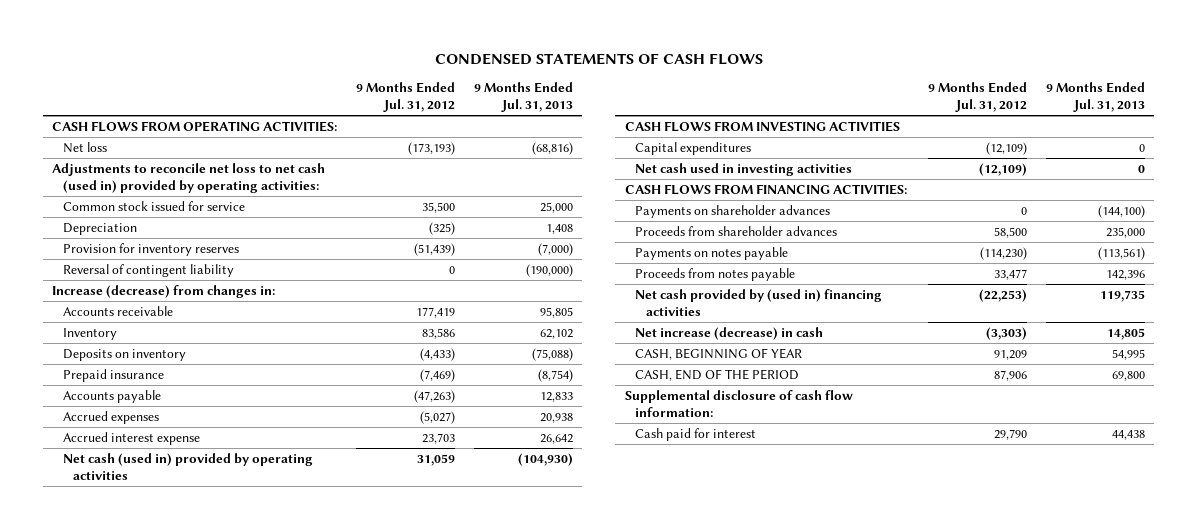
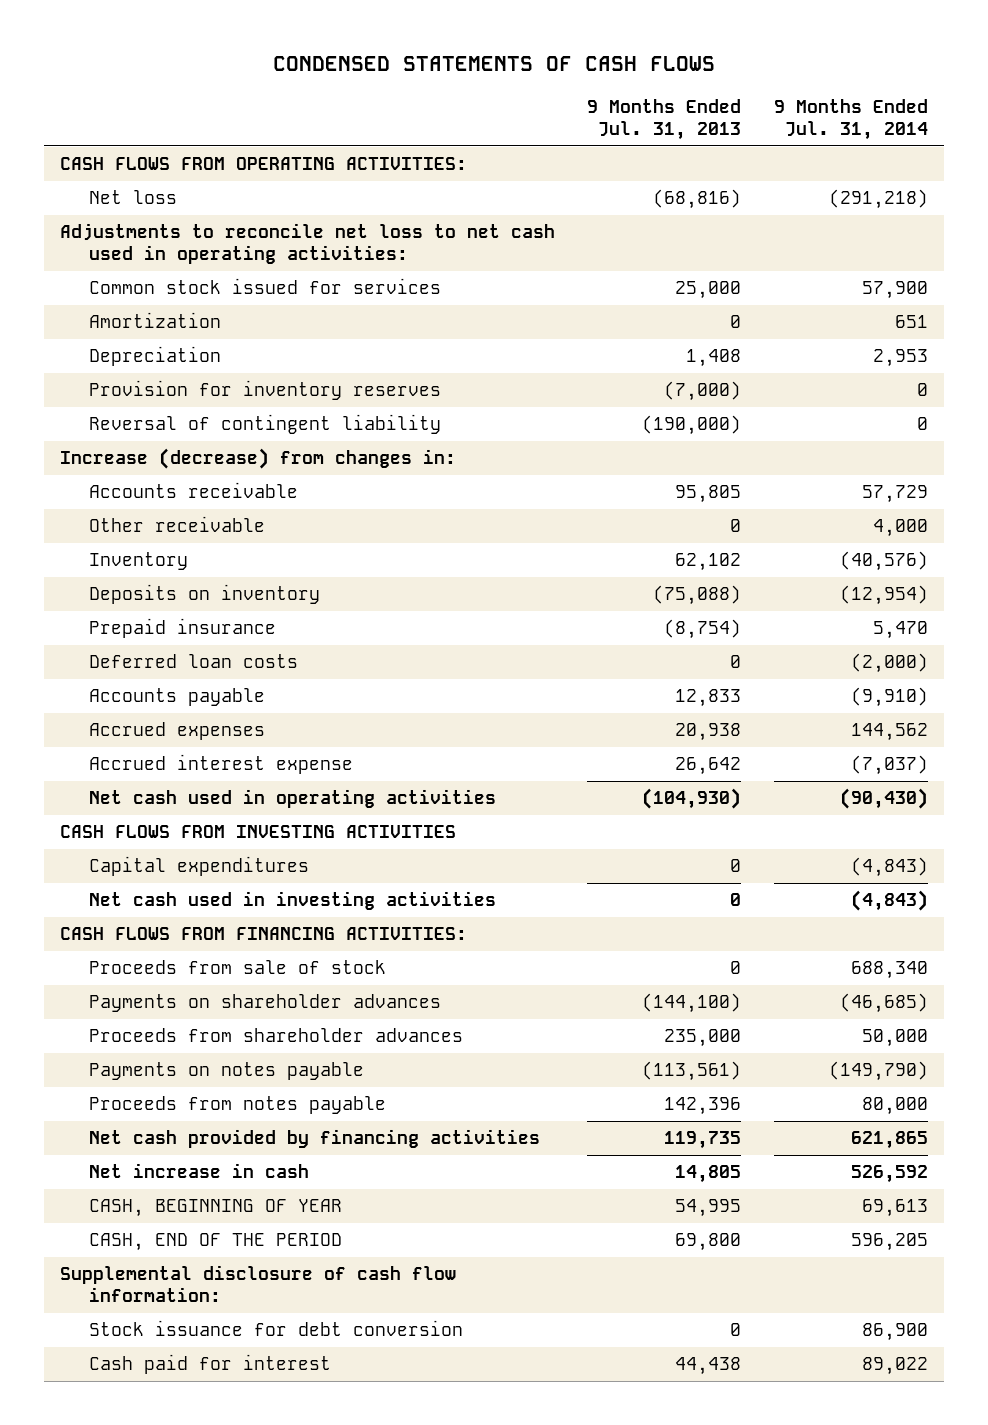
- | 9 Months Ended Jul. 31, 2012 | 9 Months Ended Jul. 31, 2013
+ | 9 Months Ended Jul. 31, 2013 | 9 Months Ended Jul. 31, 2014
- Adjustments to reconcile net loss to net cash (used in) provided by operating activities:
- Common stock issued for service | 35,500 | 25,000
+ Adjustments to reconcile net loss to net cash used in operating activities:
+ Common stock issued for services | 25,000 | 57,900
+ Amortization | 0 | 651
+ Other receivable | 0 | 4,000
+ Deferred loan costs | 0 | (2,000)
- Net cash (used in) provided by operating activities | 31,059 | (104,930)
+ Net cash used in operating activities | (104,930) | (90,430)
+ Proceeds from sale of stock | 0 | 688,340
- Net cash provided by (used in) financing activities | (22,253) | 119,735
- Net increase (decrease) in cash | (3,303) | 14,805
+ Net cash provided by financing activities | 119,735 | 621,865
+ Net increase in cash | 14,805 | 526,592
+ Stock issuance for debt conversion | 0 | 86,900

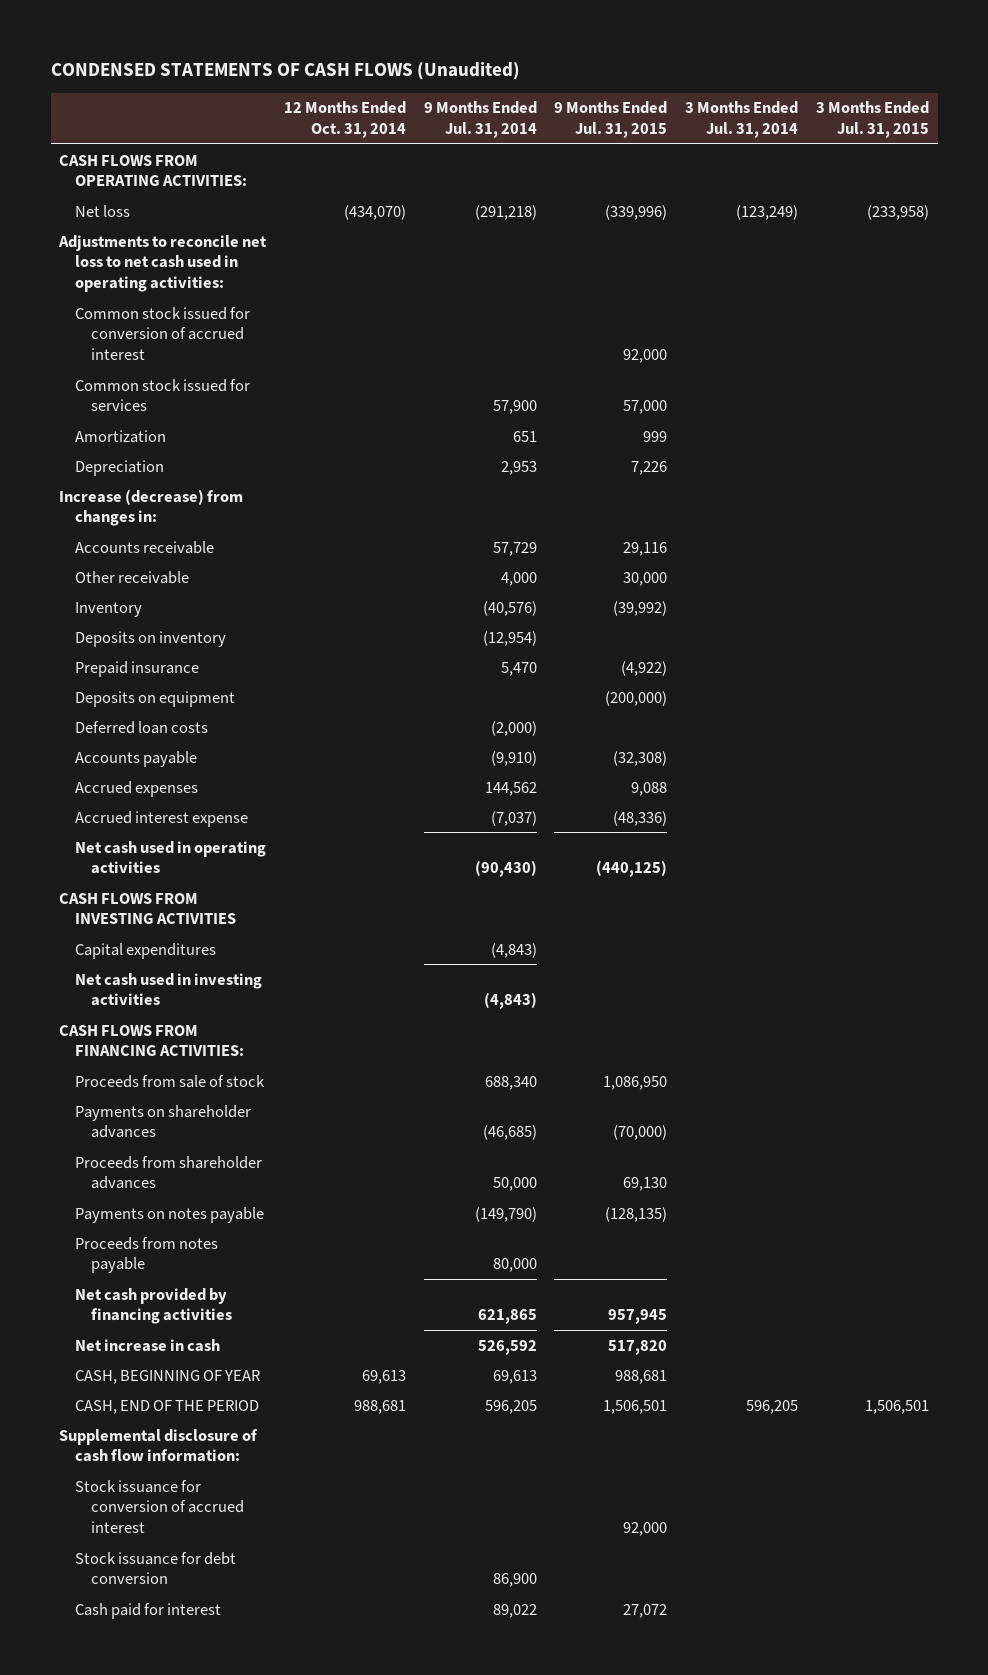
- CONDENSED STATEMENTS OF CASH FLOWS
+ CONDENSED STATEMENTS OF CASH FLOWS (Unaudited)
- | 9 Months Ended Jul. 31, 2013 | 9 Months Ended Jul. 31, 2014
+ | 12 Months Ended Oct. 31, 2014 | 9 Months Ended Jul. 31, 2014 | 9 Months Ended Jul. 31, 2015 | 3 Months Ended Jul. 31, 2014 | 3 Months Ended Jul. 31, 2015
+ Common stock issued for conversion of accrued interest | | | 92,000 | |
- Provision for inventory reserves | (7,000) | 0
- Reversal of contingent liability | (190,000) | 0
+ Deposits on equipment | | | (200,000) | |
+ Stock issuance for conversion of accrued interest | | | 92,000 | |

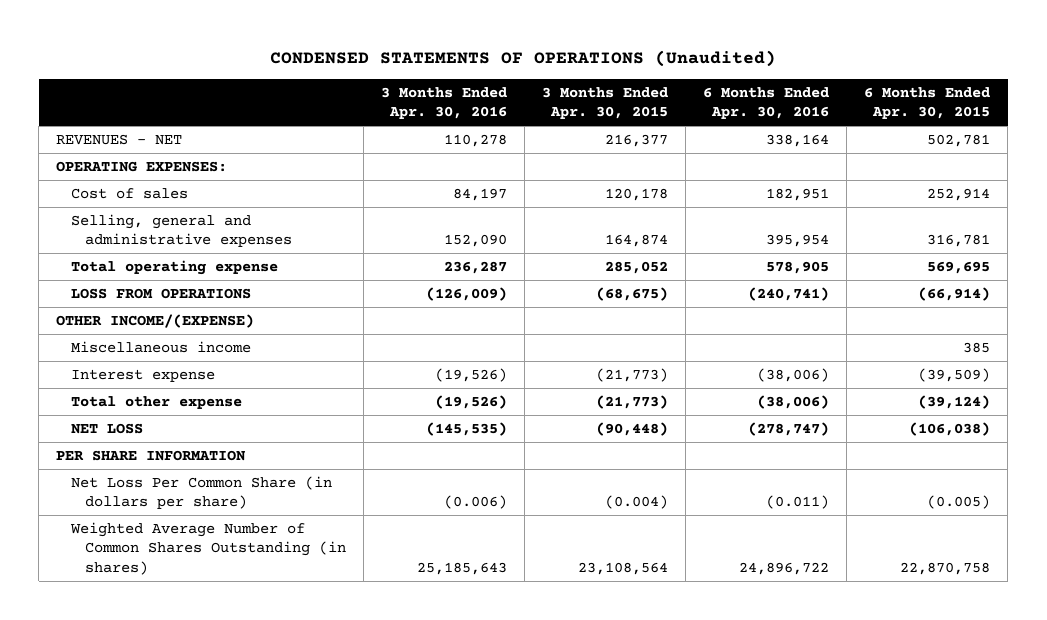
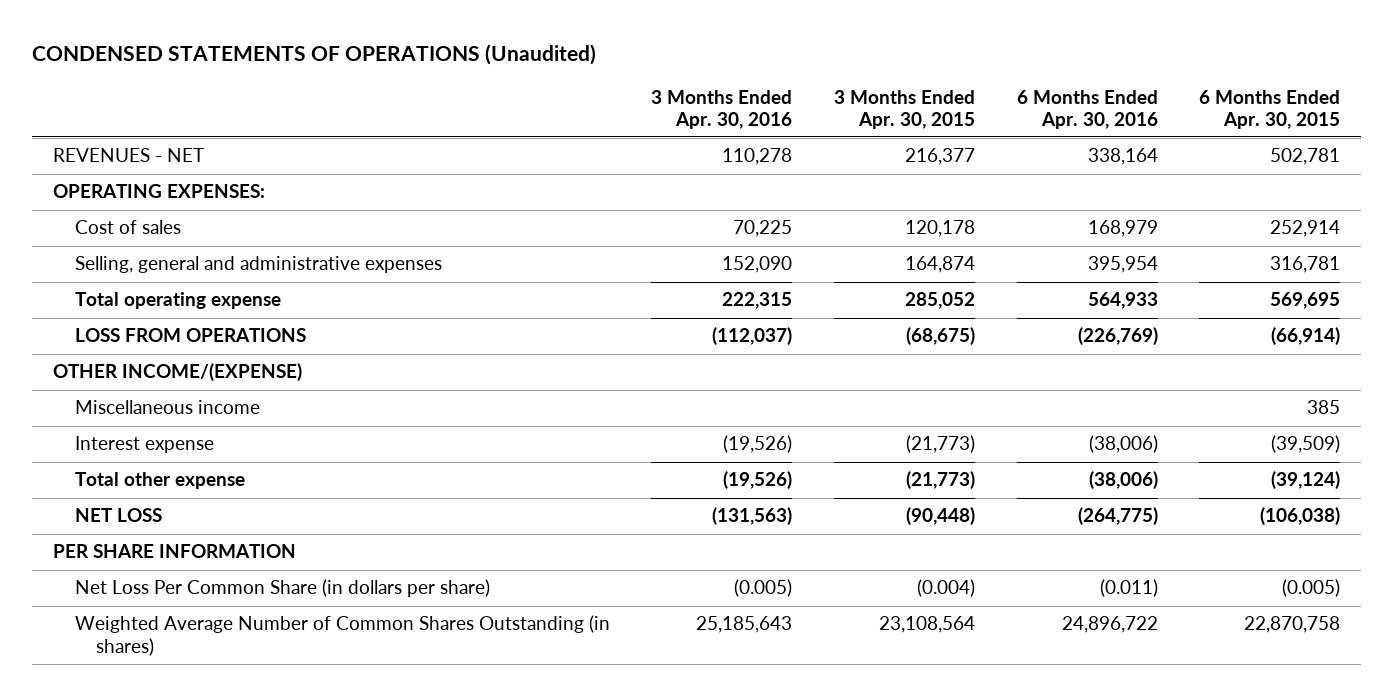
- Cost of sales | 84,197 | 120,178 | 182,951 | 252,914
+ Cost of sales | 70,225 | 120,178 | 168,979 | 252,914
- Total operating expense | 236,287 | 285,052 | 578,905 | 569,695
- LOSS FROM OPERATIONS | (126,009) | (68,675) | (240,741) | (66,914)
+ Total operating expense | 222,315 | 285,052 | 564,933 | 569,695
+ LOSS FROM OPERATIONS | (112,037) | (68,675) | (226,769) | (66,914)
- NET LOSS | (145,535) | (90,448) | (278,747) | (106,038)
+ NET LOSS | (131,563) | (90,448) | (264,775) | (106,038)
- Net Loss Per Common Share (in dollars per share) | (0.006) | (0.004) | (0.011) | (0.005)
+ Net Loss Per Common Share (in dollars per share) | (0.005) | (0.004) | (0.011) | (0.005)

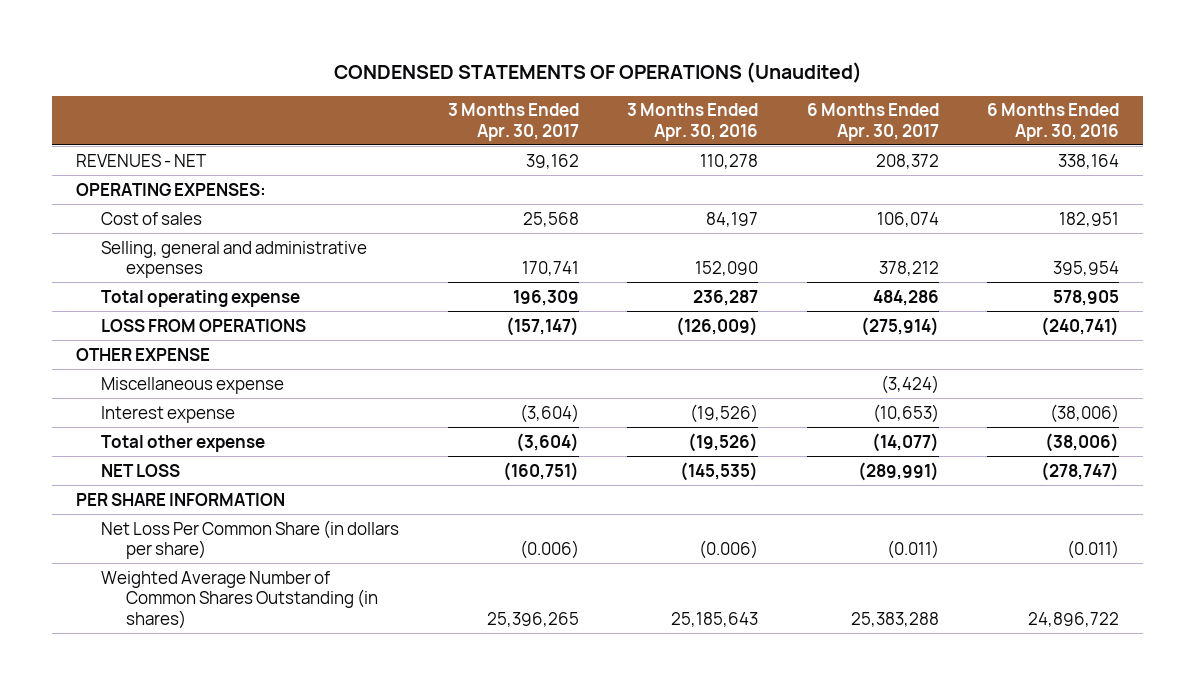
- | 3 Months Ended Apr. 30, 2016 | 3 Months Ended Apr. 30, 2015 | 6 Months Ended Apr. 30, 2016 | 6 Months Ended Apr. 30, 2015
+ | 3 Months Ended Apr. 30, 2017 | 3 Months Ended Apr. 30, 2016 | 6 Months Ended Apr. 30, 2017 | 6 Months Ended Apr. 30, 2016
- Cost of sales | 70,225 | 120,178 | 168,979 | 252,914
+ Cost of sales | 25,568 | 84,197 | 106,074 | 182,951
- Total operating expense | 222,315 | 285,052 | 564,933 | 569,695
- LOSS FROM OPERATIONS | (112,037) | (68,675) | (226,769) | (66,914)
- OTHER INCOME/(EXPENSE)
- Miscellaneous income | | | | 385
+ Total operating expense | 196,309 | 236,287 | 484,286 | 578,905
+ LOSS FROM OPERATIONS | (157,147) | (126,009) | (275,914) | (240,741)
+ OTHER EXPENSE
+ Miscellaneous expense | | | (3,424) |
- NET LOSS | (131,563) | (90,448) | (264,775) | (106,038)
+ NET LOSS | (160,751) | (145,535) | (289,991) | (278,747)
- Net Loss Per Common Share (in dollars per share) | (0.005) | (0.004) | (0.011) | (0.005)
+ Net Loss Per Common Share (in dollars per share) | (0.006) | (0.006) | (0.011) | (0.011)

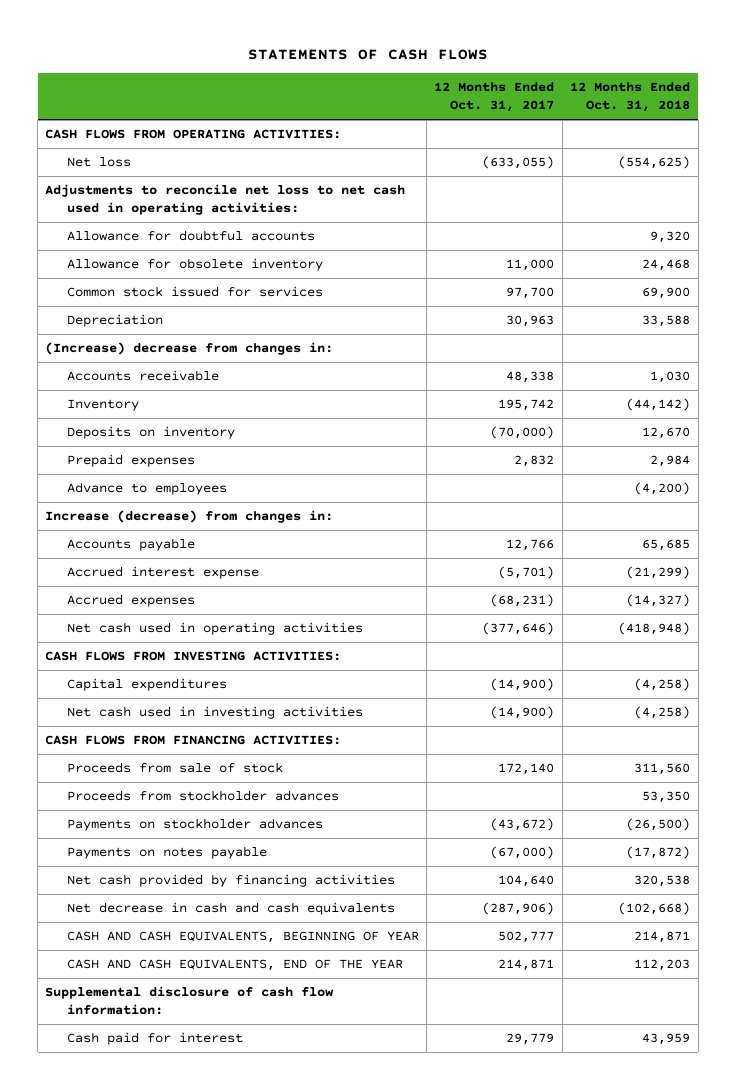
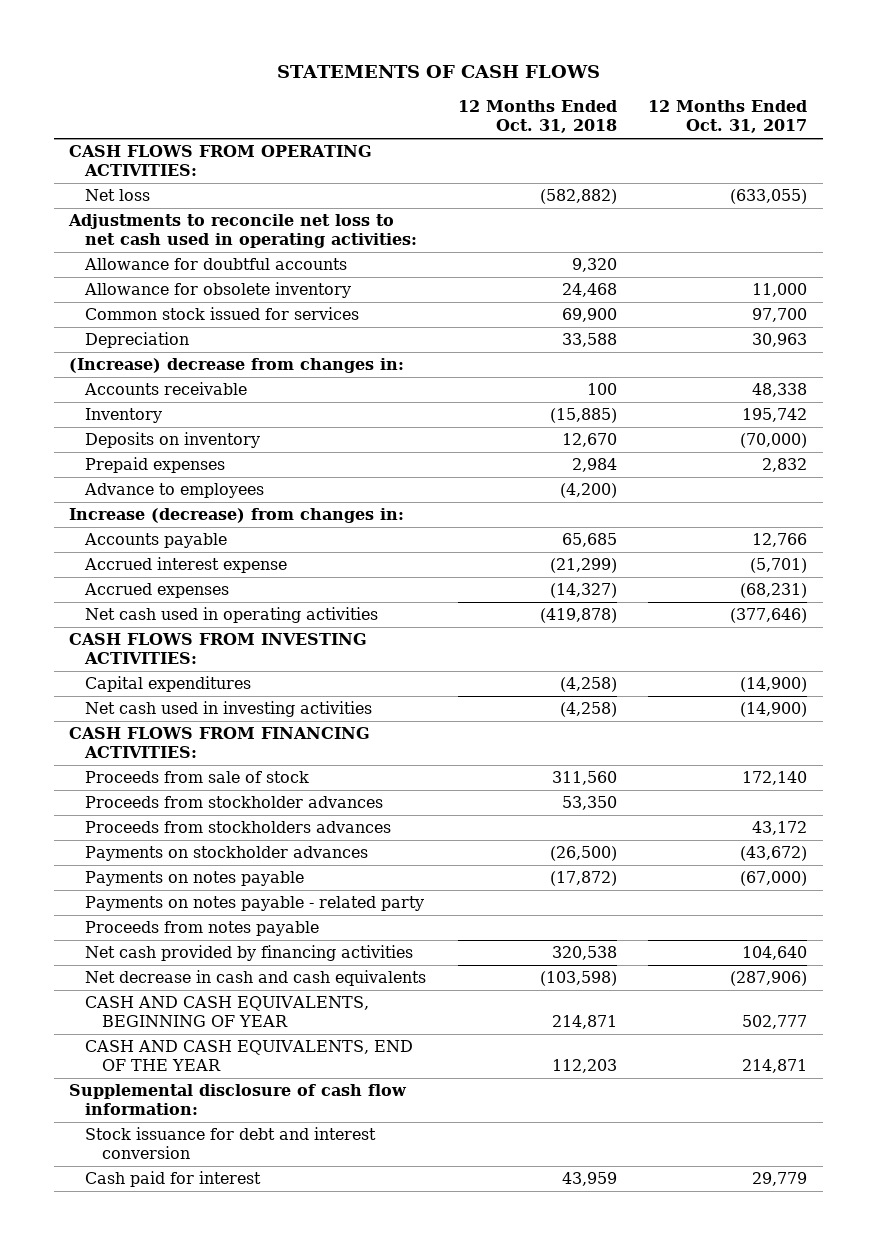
- | 12 Months Ended Oct. 31, 2017 | 12 Months Ended Oct. 31, 2018
+ | 12 Months Ended Oct. 31, 2018 | 12 Months Ended Oct. 31, 2017
- Net loss | (633,055) | (554,625)
+ Net loss | (582,882) | (633,055)
- Accounts receivable | 48,338 | 1,030
- Inventory | 195,742 | (44,142)
+ Accounts receivable | 100 | 48,338
+ Inventory | (15,885) | 195,742
- Net cash used in operating activities | (377,646) | (418,948)
+ Net cash used in operating activities | (419,878) | (377,646)
+ Proceeds from stockholders advances | | 43,172
+ Payments on notes payable - related party
+ Proceeds from notes payable
- Net decrease in cash and cash equivalents | (287,906) | (102,668)
+ Net decrease in cash and cash equivalents | (103,598) | (287,906)
+ Stock issuance for debt and interest conversion

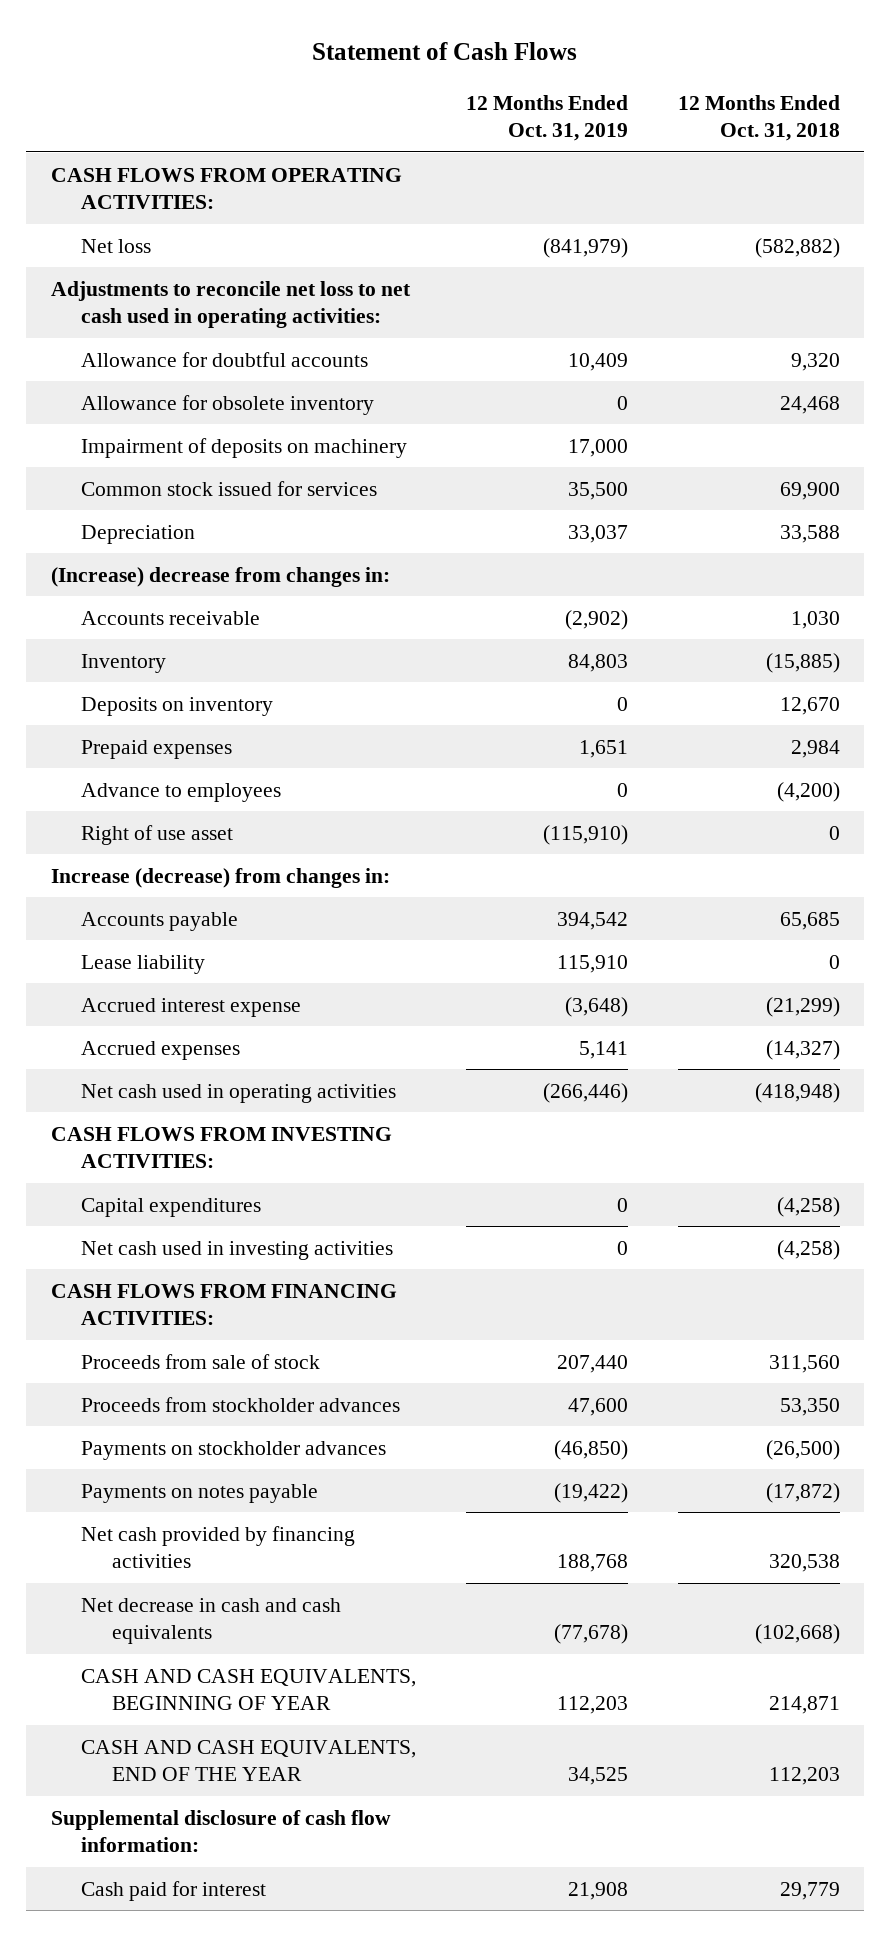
- STATEMENTS OF CASH FLOWS
+ Statement of Cash Flows
- | 12 Months Ended Oct. 31, 2018 | 12 Months Ended Oct. 31, 2017
+ | 12 Months Ended Oct. 31, 2019 | 12 Months Ended Oct. 31, 2018
+ Impairment of deposits on machinery | 17,000 |
- Accounts receivable | 100 | 48,338
+ Accounts receivable | (2,902) | 1,030
+ Right of use asset | (115,910) | 0
+ Lease liability | 115,910 | 0
- Net cash used in operating activities | (419,878) | (377,646)
+ Net cash used in operating activities | (266,446) | (418,948)
- Proceeds from stockholders advances | | 43,172
- Payments on notes payable - related party
- Proceeds from notes payable
- Net decrease in cash and cash equivalents | (103,598) | (287,906)
+ Net decrease in cash and cash equivalents | (77,678) | (102,668)
- Stock issuance for debt and interest conversion
- Cash paid for interest | 43,959 | 29,779
+ Cash paid for interest | 21,908 | 29,779

